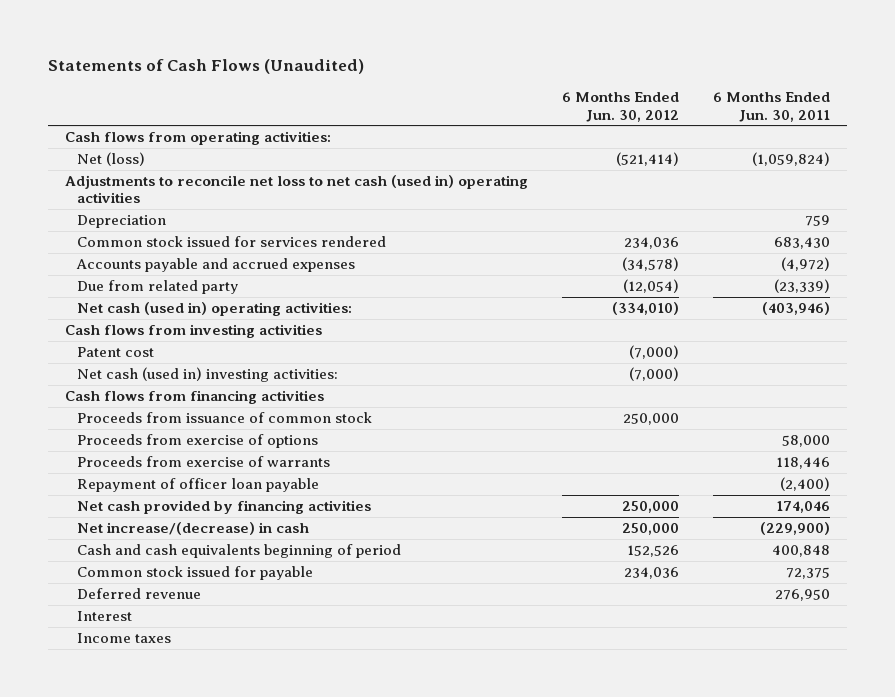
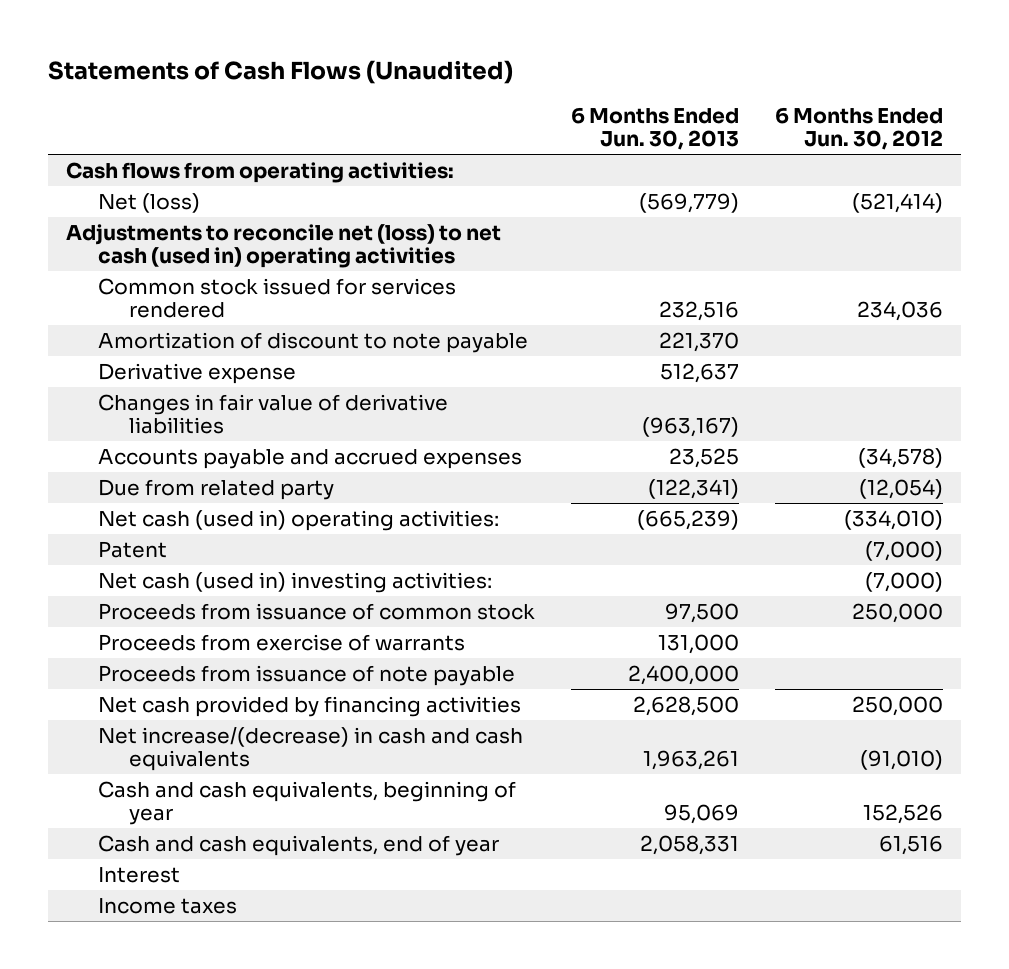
- | 6 Months Ended Jun. 30, 2012 | 6 Months Ended Jun. 30, 2011
+ | 6 Months Ended Jun. 30, 2013 | 6 Months Ended Jun. 30, 2012
- Adjustments to reconcile net loss to net cash (used in) operating activities
- Depreciation | | 759
+ Adjustments to reconcile net (loss) to net cash (used in) operating activities
+ Amortization of discount to note payable | 221,370 |
+ Derivative expense | 512,637 |
+ Changes in fair value of derivative liabilities | (963,167) |
- Cash flows from investing activities
- Patent cost | (7,000) |
+ Patent | | (7,000)
- Cash flows from financing activities
- Proceeds from exercise of options | | 58,000
- Repayment of officer loan payable | | (2,400)
+ Proceeds from issuance of note payable | 2,400,000 |
- Net increase/(decrease) in cash | 250,000 | (229,900)
- Cash and cash equivalents beginning of period | 152,526 | 400,848
- Common stock issued for payable | 234,036 | 72,375
- Deferred revenue | | 276,950
+ Net increase/(decrease) in cash and cash equivalents | 1,963,261 | (91,010)
+ Cash and cash equivalents, beginning of year | 95,069 | 152,526
+ Cash and cash equivalents, end of year | 2,058,331 | 61,516

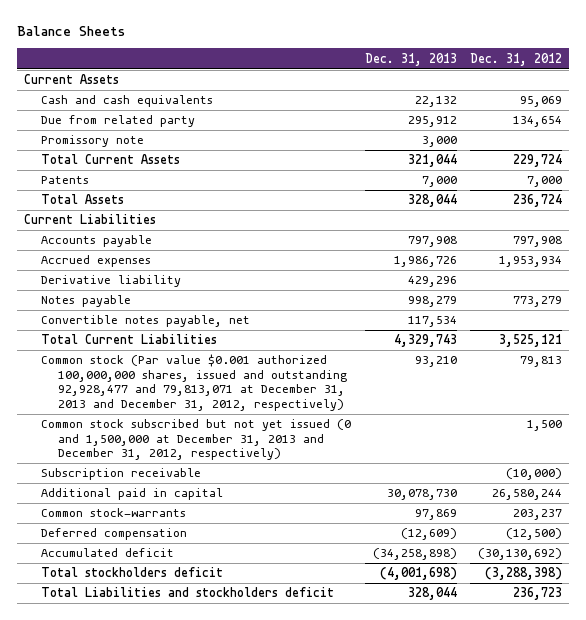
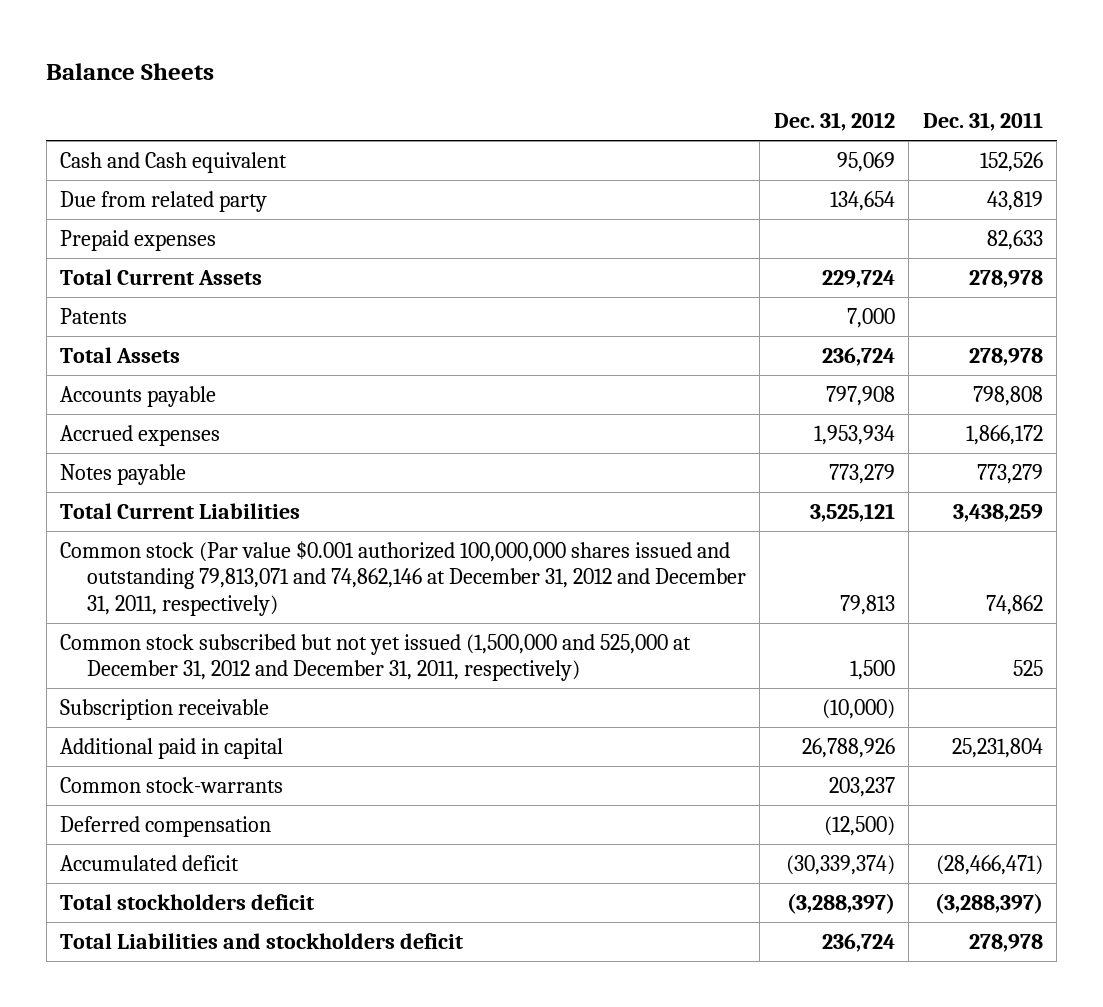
- | Dec. 31, 2013 | Dec. 31, 2012
+ | Dec. 31, 2012 | Dec. 31, 2011
- Current Assets
- Cash and cash equivalents | 22,132 | 95,069
+ Cash and Cash equivalent | 95,069 | 152,526
- Promissory note | 3,000 |
+ Prepaid expenses | | 82,633
- Current Liabilities
- Derivative liability | 429,296 |
- Convertible notes payable, net | 117,534 |
- Common stock (Par value $0.001 authorized 100,000,000 shares, issued and outstanding 92,928,477 and 79,813,071 at December 31, 2013 and December 31, 2012, respectively) | 93,210 | 79,813
- Common stock subscribed but not yet issued (0 and 1,500,000 at December 31, 2013 and December 31, 2012, respectively) | | 1,500
+ Common stock (Par value $0.001 authorized 100,000,000 shares issued and outstanding 79,813,071 and 74,862,146 at December 31, 2012 and December 31, 2011, respectively) | 79,813 | 74,862
+ Common stock subscribed but not yet issued (1,500,000 and 525,000 at December 31, 2012 and December 31, 2011, respectively) | 1,500 | 525
- Additional paid in capital | 30,078,730 | 26,580,244
+ Additional paid in capital | 26,788,926 | 25,231,804
- Accumulated deficit | (34,258,898) | (30,130,692)
- Total stockholders deficit | (4,001,698) | (3,288,398)
- Total Liabilities and stockholders deficit | 328,044 | 236,723
+ Accumulated deficit | (30,339,374) | (28,466,471)
+ Total stockholders deficit | (3,288,397) | (3,288,397)
+ Total Liabilities and stockholders deficit | 236,724 | 278,978

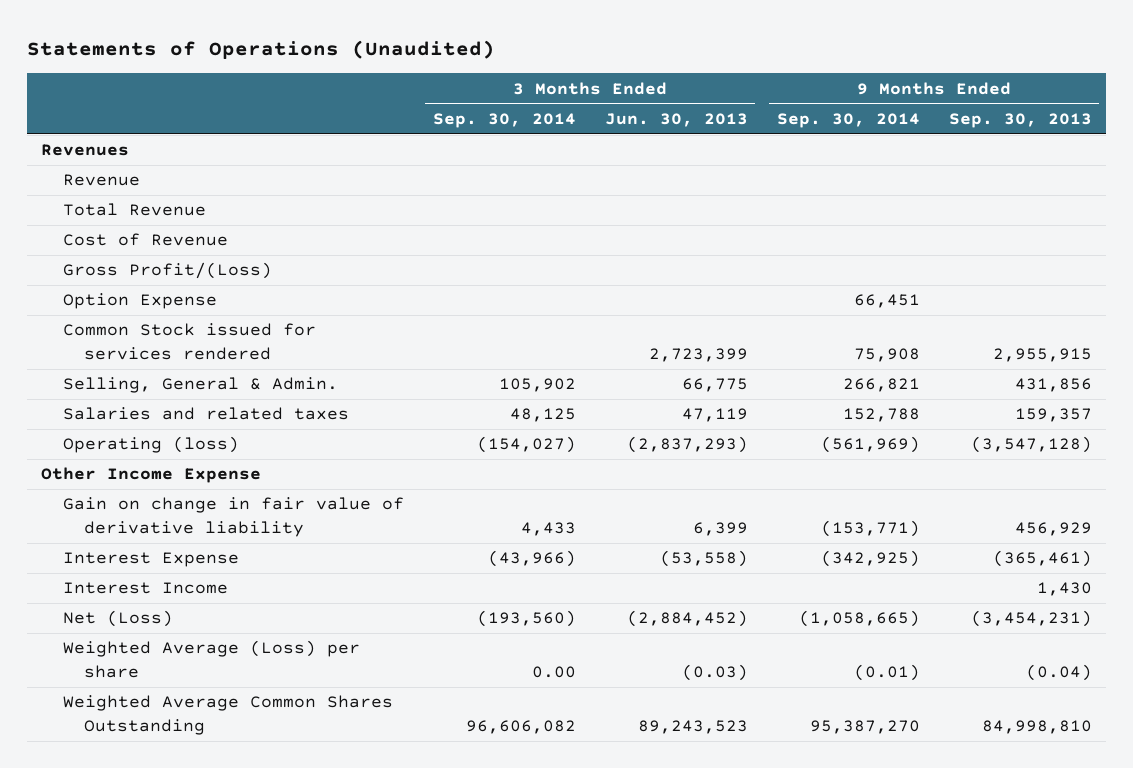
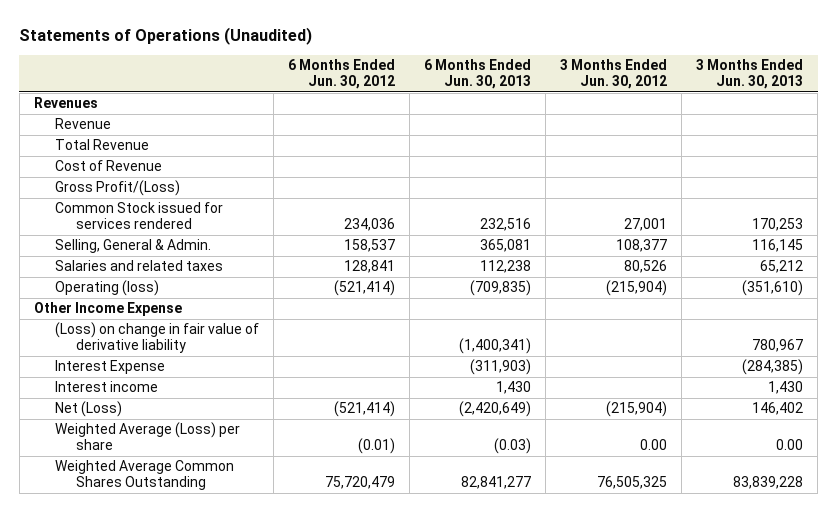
- | 3 Months Ended Sep. 30, 2014 | 3 Months Ended Jun. 30, 2013 | 9 Months Ended Sep. 30, 2014 | 9 Months Ended Sep. 30, 2013
+ | 6 Months Ended Jun. 30, 2012 | 6 Months Ended Jun. 30, 2013 | 3 Months Ended Jun. 30, 2012 | 3 Months Ended Jun. 30, 2013
- Option Expense | | | 66,451 |
- Common Stock issued for services rendered | | 2,723,399 | 75,908 | 2,955,915
- Selling, General & Admin. | 105,902 | 66,775 | 266,821 | 431,856
- Salaries and related taxes | 48,125 | 47,119 | 152,788 | 159,357
- Operating (loss) | (154,027) | (2,837,293) | (561,969) | (3,547,128)
+ Common Stock issued for services rendered | 234,036 | 232,516 | 27,001 | 170,253
+ Selling, General & Admin. | 158,537 | 365,081 | 108,377 | 116,145
+ Salaries and related taxes | 128,841 | 112,238 | 80,526 | 65,212
+ Operating (loss) | (521,414) | (709,835) | (215,904) | (351,610)
- Gain on change in fair value of derivative liability | 4,433 | 6,399 | (153,771) | 456,929
- Interest Expense | (43,966) | (53,558) | (342,925) | (365,461)
- Interest Income | | | | 1,430
- Net (Loss) | (193,560) | (2,884,452) | (1,058,665) | (3,454,231)
- Weighted Average (Loss) per share | 0.00 | (0.03) | (0.01) | (0.04)
- Weighted Average Common Shares Outstanding | 96,606,082 | 89,243,523 | 95,387,270 | 84,998,810
+ (Loss) on change in fair value of derivative liability | | (1,400,341) | | 780,967
+ Interest Expense | | (311,903) | | (284,385)
+ Interest income | | 1,430 | | 1,430
+ Net (Loss) | (521,414) | (2,420,649) | (215,904) | 146,402
+ Weighted Average (Loss) per share | (0.01) | (0.03) | 0.00 | 0.00
+ Weighted Average Common Shares Outstanding | 75,720,479 | 82,841,277 | 76,505,325 | 83,839,228

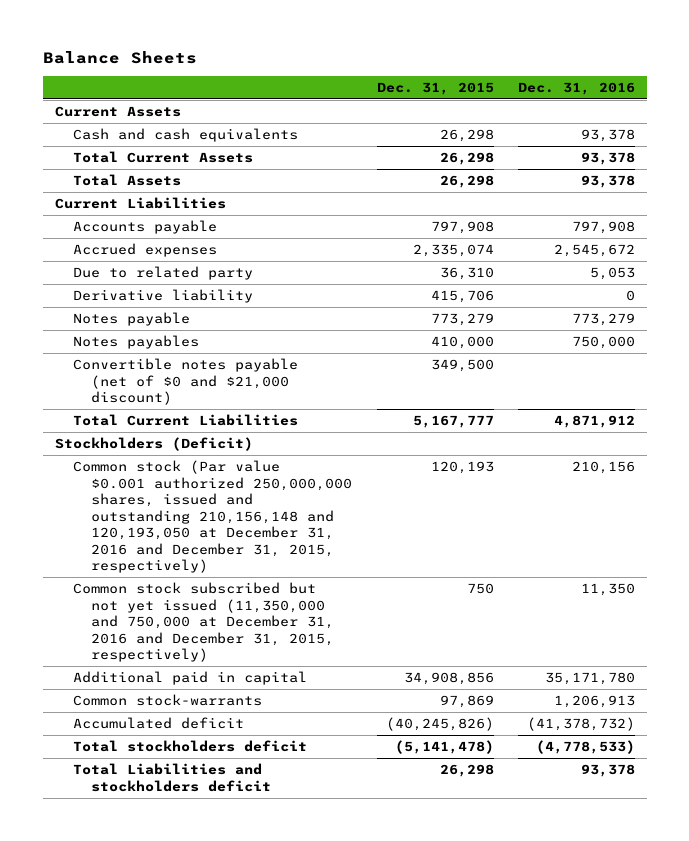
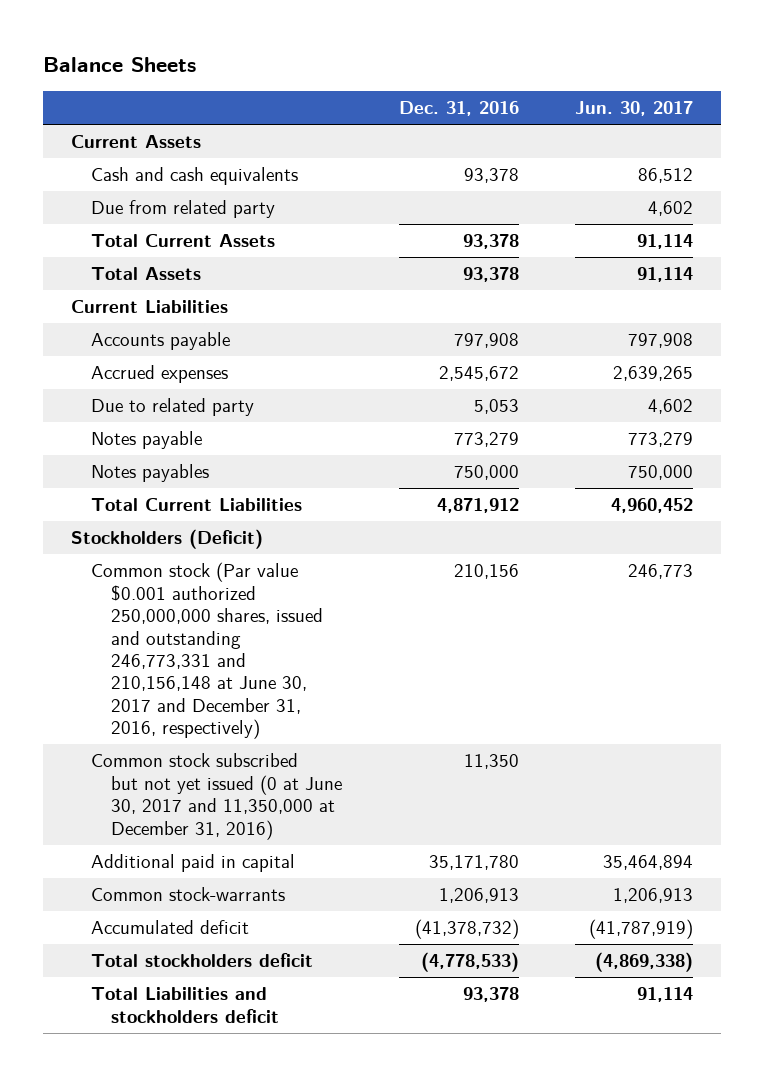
- | Dec. 31, 2015 | Dec. 31, 2016
+ | Dec. 31, 2016 | Jun. 30, 2017
+ Due from related party | | 4,602
- Derivative liability | 415,706 | 0
- Convertible notes payable (net of $0 and $21,000 discount) | 349,500 |
- Common stock (Par value $0.001 authorized 250,000,000 shares, issued and outstanding 210,156,148 and 120,193,050 at December 31, 2016 and December 31, 2015, respectively) | 120,193 | 210,156
- Common stock subscribed but not yet issued (11,350,000 and 750,000 at December 31, 2016 and December 31, 2015, respectively) | 750 | 11,350
+ Common stock (Par value $0.001 authorized 250,000,000 shares, issued and outstanding 246,773,331 and 210,156,148 at June 30, 2017 and December 31, 2016, respectively) | 210,156 | 246,773
+ Common stock subscribed but not yet issued (0 at June 30, 2017 and 11,350,000 at December 31, 2016) | 11,350 |

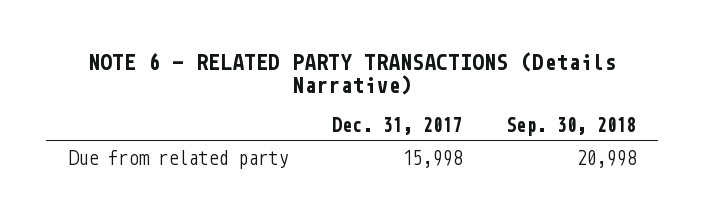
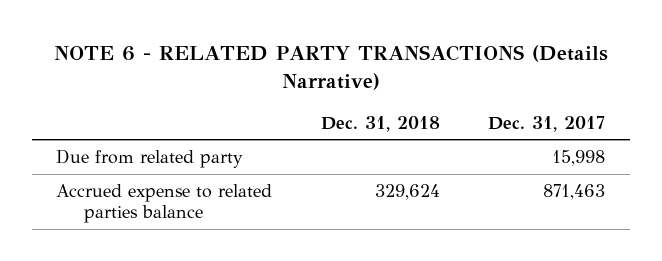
- | Dec. 31, 2017 | Sep. 30, 2018
+ | Dec. 31, 2018 | Dec. 31, 2017
+ Accrued expense to related parties balance | 329,624 | 871,463

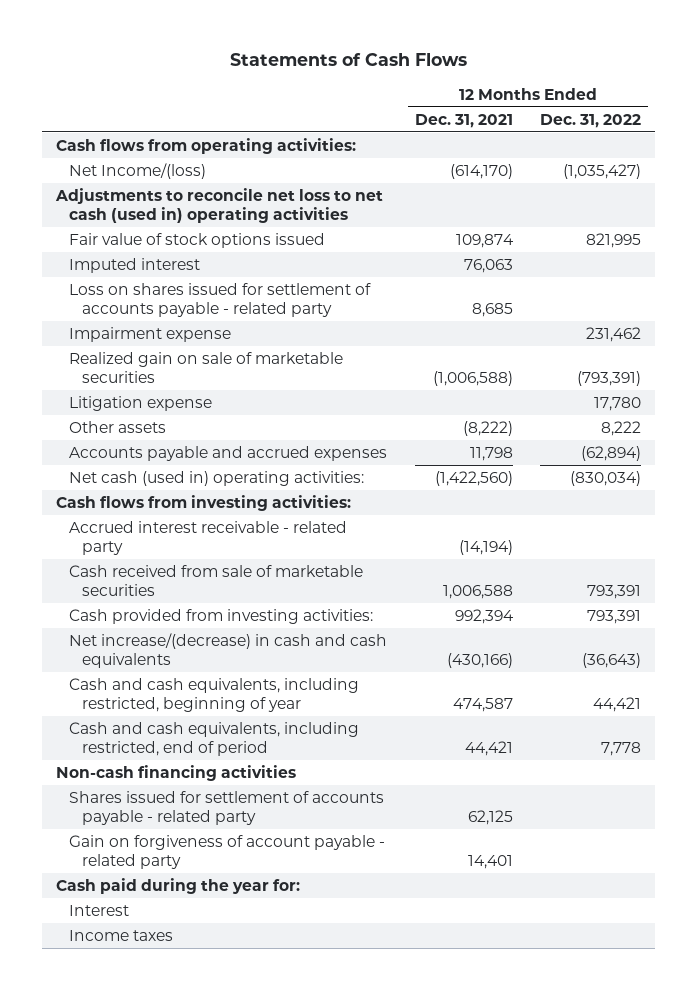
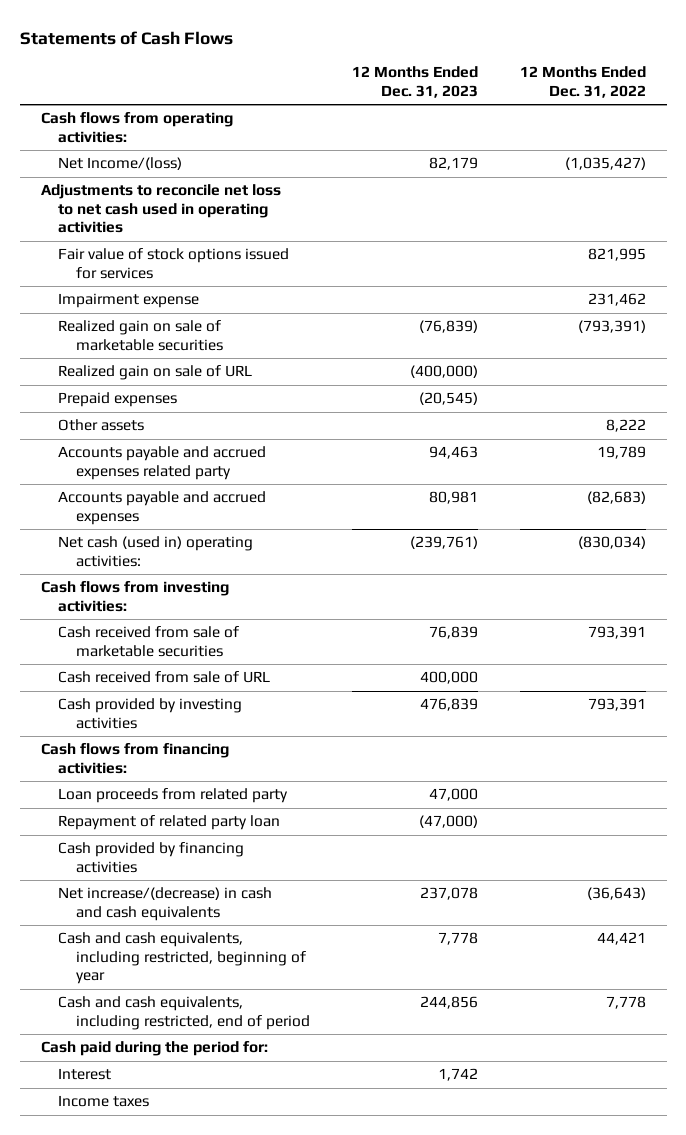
- | 12 Months Ended Dec. 31, 2021 | 12 Months Ended Dec. 31, 2022
+ | 12 Months Ended Dec. 31, 2023 | 12 Months Ended Dec. 31, 2022
- Adjustments to reconcile net loss to net cash (used in) operating activities
- Fair value of stock options issued | 109,874 | 821,995
- Imputed interest | 76,063 |
- Loss on shares issued for settlement of accounts payable - related party | 8,685 |
+ Adjustments to reconcile net loss to net cash used in operating activities
+ Fair value of stock options issued for services | | 821,995
- Litigation expense | | 17,780
+ Realized gain on sale of URL | (400,000) |
+ Prepaid expenses | (20,545) |
- Accounts payable and accrued expenses | 11,798 | (62,894)
+ Accounts payable and accrued expenses related party | 94,463 | 19,789
+ Accounts payable and accrued expenses | 80,981 | (82,683)
- Accrued interest receivable - related party | (14,194) |
- Cash provided from investing activities: | 992,394 | 793,391
+ Cash received from sale of URL | 400,000 |
+ Cash provided by investing activities | 476,839 | 793,391
+ Cash flows from financing activities:
+ Loan proceeds from related party | 47,000 |
+ Repayment of related party loan | (47,000) |
+ Cash provided by financing activities
- Non-cash financing activities
- Shares issued for settlement of accounts payable - related party | 62,125 |
- Gain on forgiveness of account payable - related party | 14,401 |
- Cash paid during the year for:
+ Cash paid during the period for:

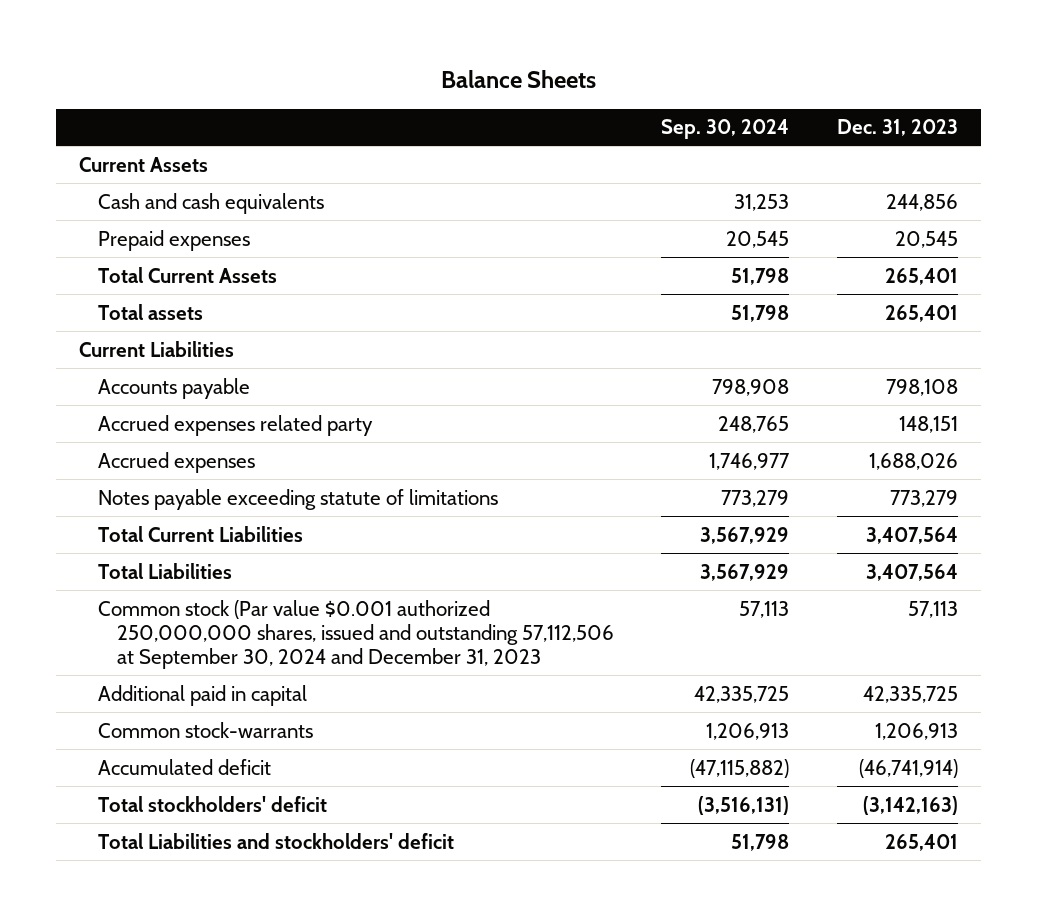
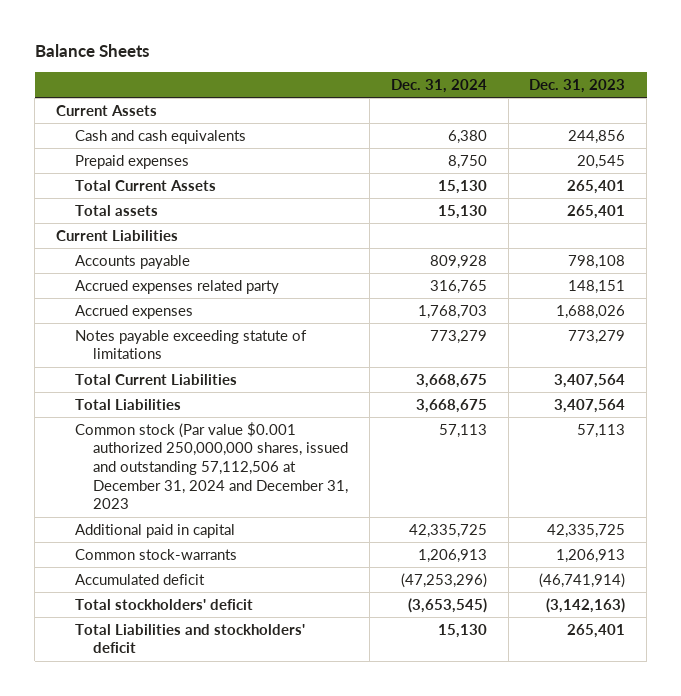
- | Sep. 30, 2024 | Dec. 31, 2023
+ | Dec. 31, 2024 | Dec. 31, 2023
- Common stock (Par value $0.001 authorized 250,000,000 shares, issued and outstanding 57,112,506 at September 30, 2024 and December 31, 2023 | 57,113 | 57,113
+ Common stock (Par value $0.001 authorized 250,000,000 shares, issued and outstanding 57,112,506 at December 31, 2024 and December 31, 2023 | 57,113 | 57,113

